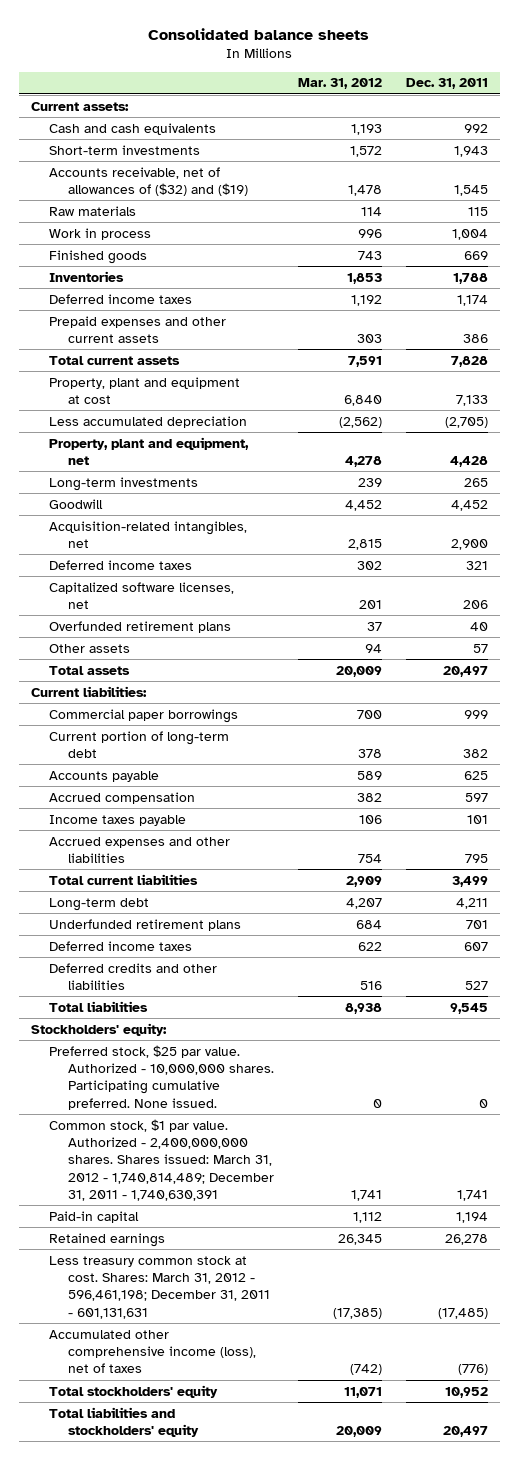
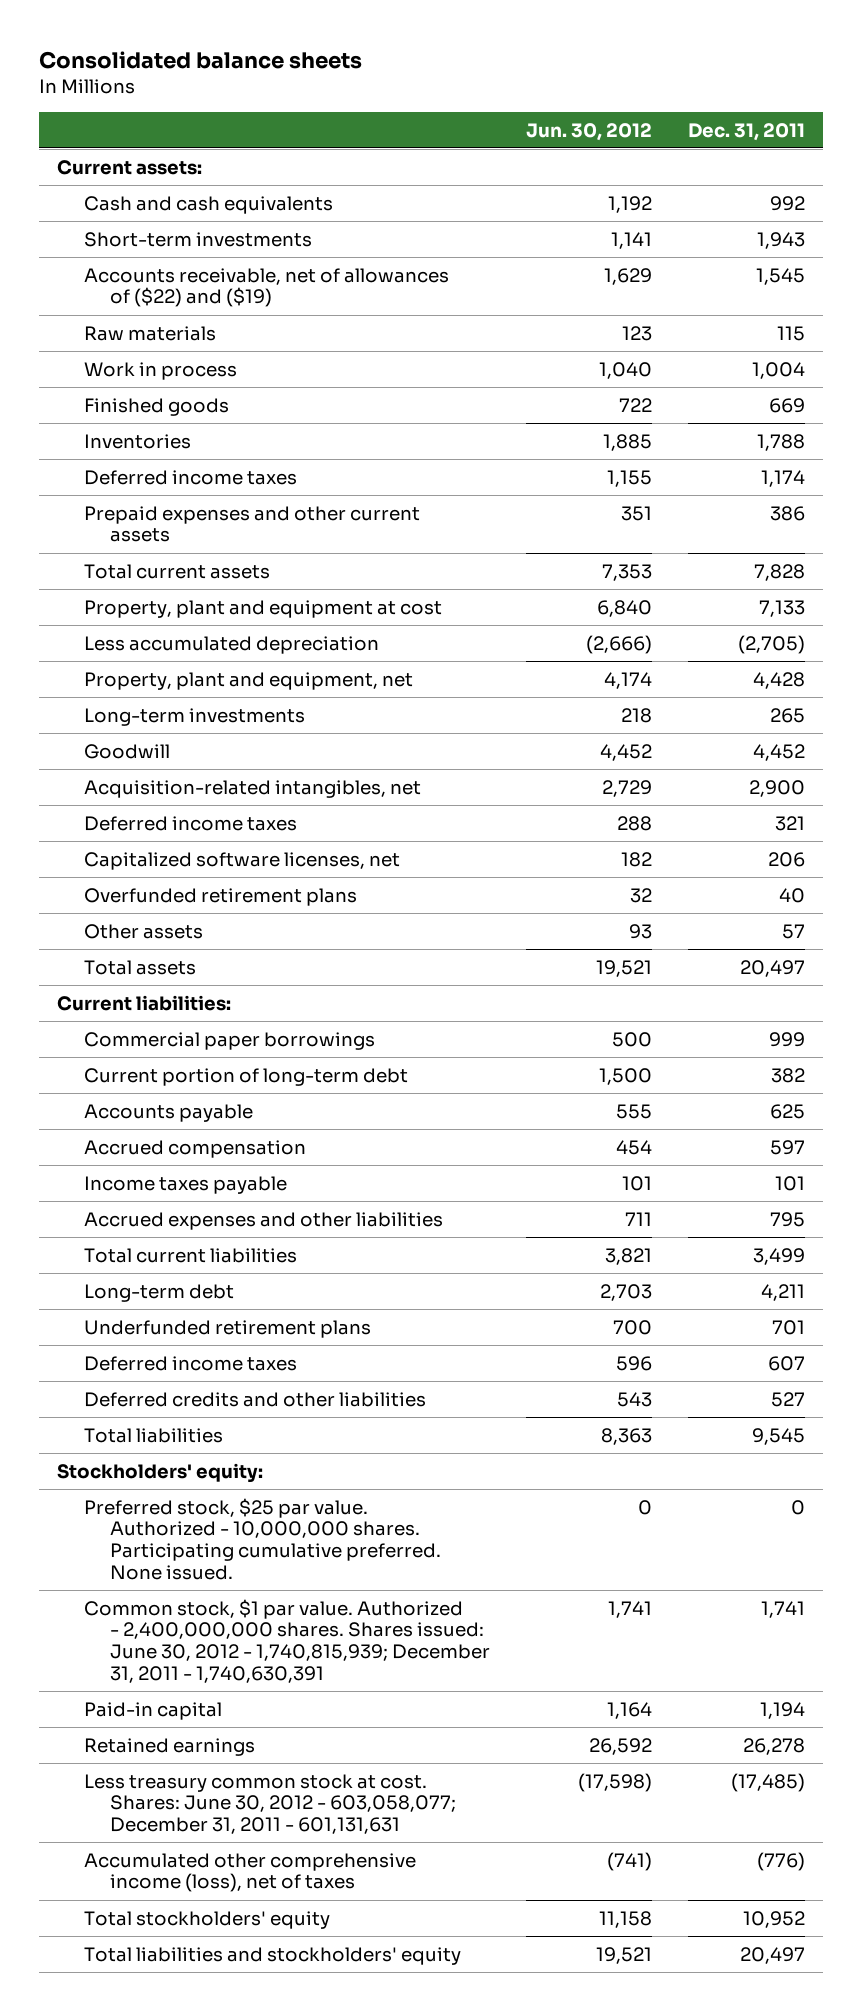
- | Mar. 31, 2012 | Dec. 31, 2011
+ | Jun. 30, 2012 | Dec. 31, 2011
- Accounts receivable, net of allowances of ($32) and ($19) | 1,478 | 1,545
+ Accounts receivable, net of allowances of ($22) and ($19) | 1,629 | 1,545
- Common stock, $1 par value. Authorized - 2,400,000,000 shares. Shares issued: March 31, 2012 - 1,740,814,489; December 31, 2011 - 1,740,630,391 | 1,741 | 1,741
+ Common stock, $1 par value. Authorized - 2,400,000,000 shares. Shares issued: June 30, 2012 - 1,740,815,939; December 31, 2011 - 1,740,630,391 | 1,741 | 1,741
- Less treasury common stock at cost. Shares: March 31, 2012 - 596,461,198; December 31, 2011 - 601,131,631 | (17,385) | (17,485)
+ Less treasury common stock at cost. Shares: June 30, 2012 - 603,058,077; December 31, 2011 - 601,131,631 | (17,598) | (17,485)

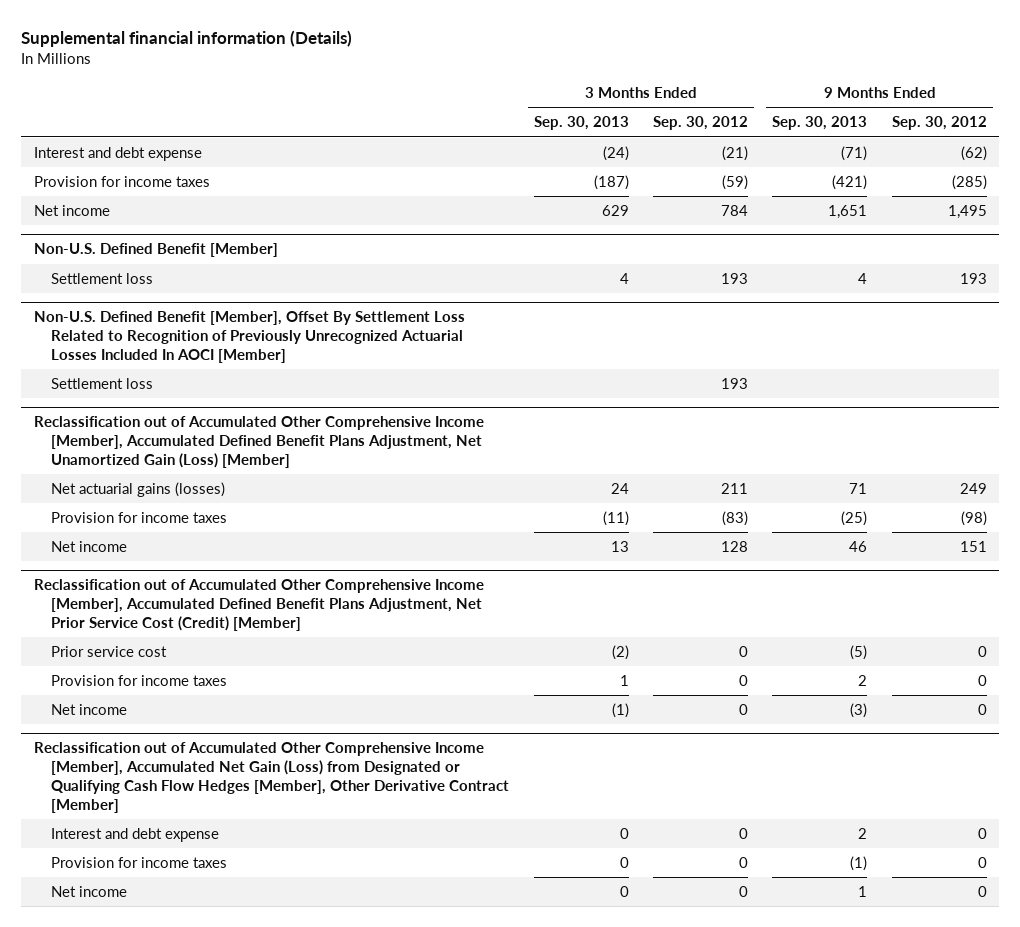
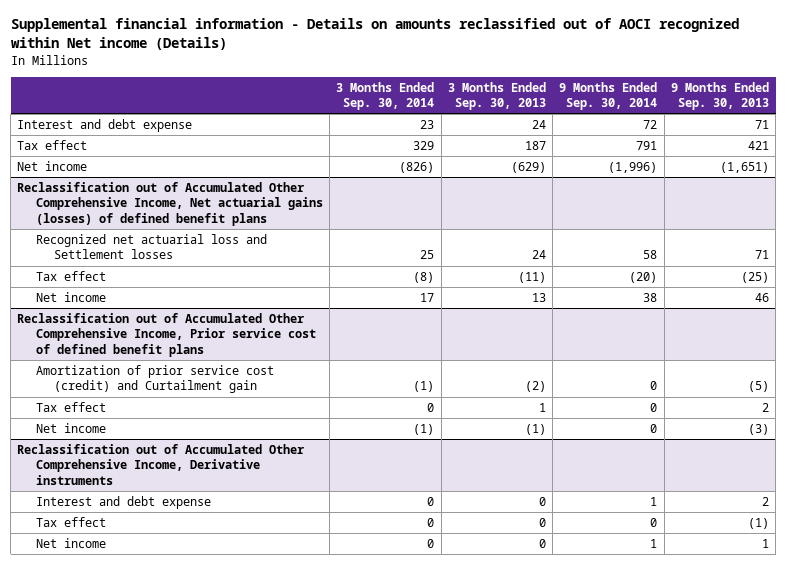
- Supplemental financial information (Details)
+ Supplemental financial information - Details on amounts reclassified out of AOCI recognized within Net income (Details)
- | 3 Months Ended Sep. 30, 2013 | 3 Months Ended Sep. 30, 2012 | 9 Months Ended Sep. 30, 2013 | 9 Months Ended Sep. 30, 2012
+ | 3 Months Ended Sep. 30, 2014 | 3 Months Ended Sep. 30, 2013 | 9 Months Ended Sep. 30, 2014 | 9 Months Ended Sep. 30, 2013
- Interest and debt expense | (24) | (21) | (71) | (62)
- Provision for income taxes | (187) | (59) | (421) | (285)
- Net income | 629 | 784 | 1,651 | 1,495
- Non-U.S. Defined Benefit [Member]
- Settlement loss | 4 | 193 | 4 | 193
- Non-U.S. Defined Benefit [Member], Offset By Settlement Loss Related to Recognition of Previously Unrecognized Actuarial Losses Included In AOCI [Member]
- Settlement loss | | 193 | |
- Reclassification out of Accumulated Other Comprehensive Income [Member], Accumulated Defined Benefit Plans Adjustment, Net Unamortized Gain (Loss) [Member]
- Net actuarial gains (losses) | 24 | 211 | 71 | 249
- Provision for income taxes | (11) | (83) | (25) | (98)
+ Interest and debt expense | 23 | 24 | 72 | 71
+ Tax effect | 329 | 187 | 791 | 421
+ Net income | (826) | (629) | (1,996) | (1,651)
+ Reclassification out of Accumulated Other Comprehensive Income, Net actuarial gains (losses) of defined benefit plans
+ Recognized net actuarial loss and Settlement losses | 25 | 24 | 58 | 71
+ Tax effect | (8) | (11) | (20) | (25)
- Reclassification out of Accumulated Other Comprehensive Income [Member], Accumulated Defined Benefit Plans Adjustment, Net Prior Service Cost (Credit) [Member]
- Prior service cost | (2) | 0 | (5) | 0
- Provision for income taxes | 1 | 0 | 2 | 0
+ Reclassification out of Accumulated Other Comprehensive Income, Prior service cost of defined benefit plans
+ Amortization of prior service cost (credit) and Curtailment gain | (1) | (2) | 0 | (5)
+ Tax effect | 0 | 1 | 0 | 2
- Reclassification out of Accumulated Other Comprehensive Income [Member], Accumulated Net Gain (Loss) from Designated or Qualifying Cash Flow Hedges [Member], Other Derivative Contract [Member]
+ Reclassification out of Accumulated Other Comprehensive Income, Derivative instruments
- Provision for income taxes | 0 | 0 | (1) | 0
+ Tax effect | 0 | 0 | 0 | (1)

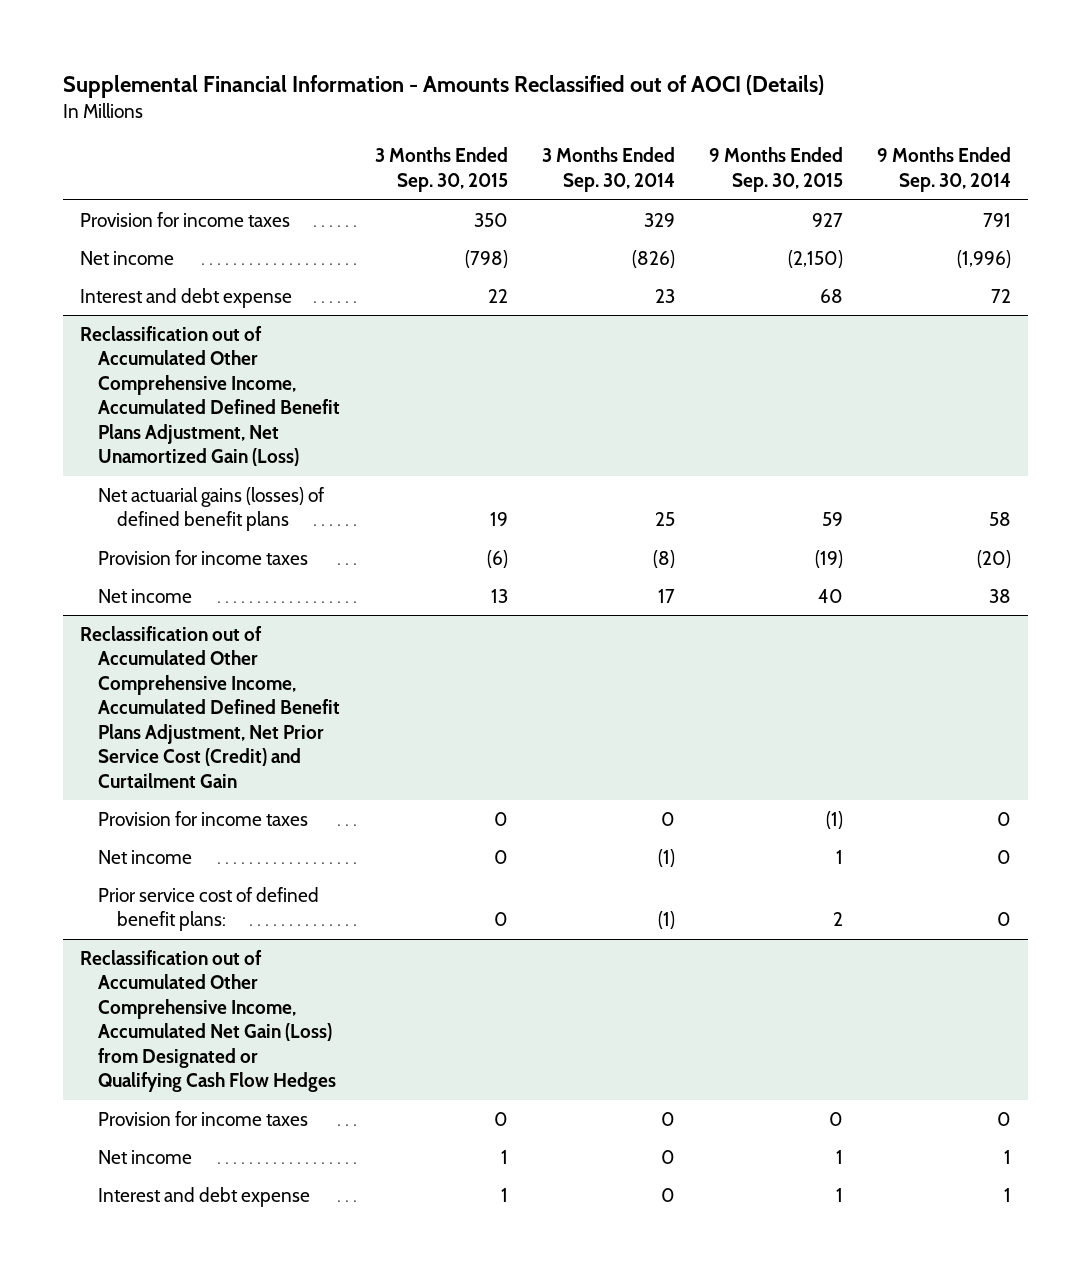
- Supplemental financial information - Details on amounts reclassified out of AOCI recognized within Net income (Details)
+ Supplemental Financial Information - Amounts Reclassified out of AOCI (Details)
- | 3 Months Ended Sep. 30, 2014 | 3 Months Ended Sep. 30, 2013 | 9 Months Ended Sep. 30, 2014 | 9 Months Ended Sep. 30, 2013
+ | 3 Months Ended Sep. 30, 2015 | 3 Months Ended Sep. 30, 2014 | 9 Months Ended Sep. 30, 2015 | 9 Months Ended Sep. 30, 2014
- Tax effect | 329 | 187 | 791 | 421
+ Provision for income taxes | 350 | 329 | 927 | 791
- Reclassification out of Accumulated Other Comprehensive Income, Net actuarial gains (losses) of defined benefit plans
- Recognized net actuarial loss and Settlement losses | 25 | 24 | 58 | 71
- Tax effect | (8) | (11) | (20) | (25)
moved down: Interest and debt expense | 22 | 23 | 68 | 72
+ Reclassification out of Accumulated Other Comprehensive Income, Accumulated Defined Benefit Plans Adjustment, Net Unamortized Gain (Loss)
+ Net actuarial gains (losses) of defined benefit plans | 19 | 25 | 59 | 58
+ Provision for income taxes | (6) | (8) | (19) | (20)
- Reclassification out of Accumulated Other Comprehensive Income, Prior service cost of defined benefit plans
- Amortization of prior service cost (credit) and Curtailment gain | (1) | (2) | 0 | (5)
- Tax effect | 0 | 1 | 0 | 2
+ Reclassification out of Accumulated Other Comprehensive Income, Accumulated Defined Benefit Plans Adjustment, Net Prior Service Cost (Credit) and Curtailment Gain
+ Provision for income taxes | 0 | 0 | (1) | 0
- Reclassification out of Accumulated Other Comprehensive Income, Derivative instruments
- Interest and debt expense | 0 | 0 | 1 | 2
- Tax effect | 0 | 0 | 0 | (1)
+ Prior service cost of defined benefit plans: | 0 | (1) | 2 | 0
+ Reclassification out of Accumulated Other Comprehensive Income, Accumulated Net Gain (Loss) from Designated or Qualifying Cash Flow Hedges
+ Provision for income taxes | 0 | 0 | 0 | 0
+ Interest and debt expense | 1 | 0 | 1 | 1

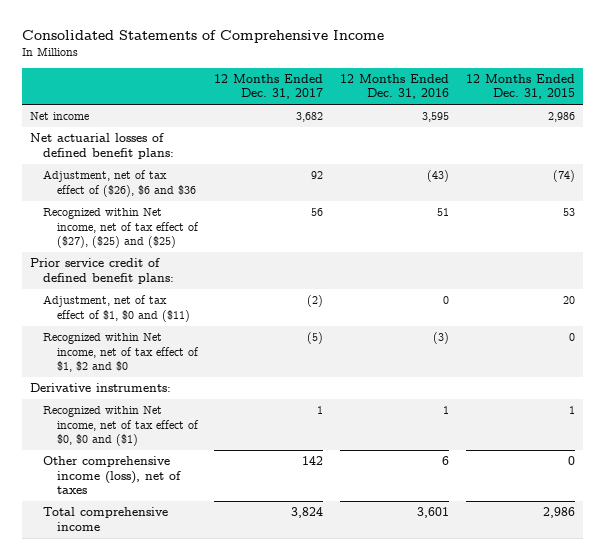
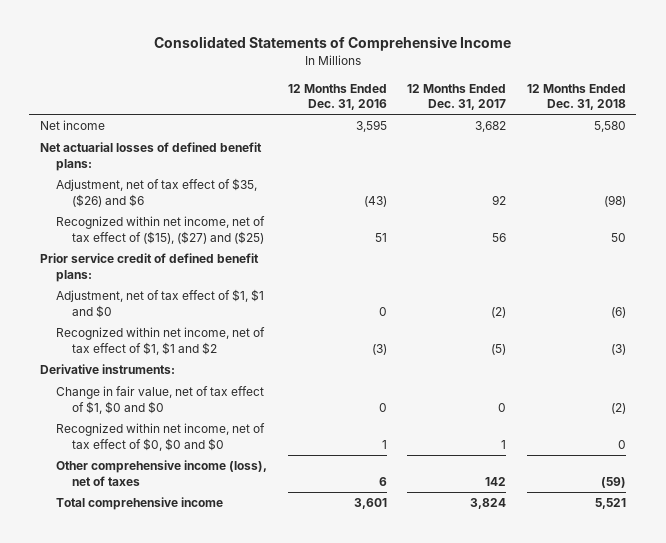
- | 12 Months Ended Dec. 31, 2017 | 12 Months Ended Dec. 31, 2016 | 12 Months Ended Dec. 31, 2015
+ | 12 Months Ended Dec. 31, 2016 | 12 Months Ended Dec. 31, 2017 | 12 Months Ended Dec. 31, 2018
- Adjustment, net of tax effect of ($26), $6 and $36 | 92 | (43) | (74)
- Recognized within Net income, net of tax effect of ($27), ($25) and ($25) | 56 | 51 | 53
+ Adjustment, net of tax effect of $35, ($26) and $6 | (43) | 92 | (98)
+ Recognized within net income, net of tax effect of ($15), ($27) and ($25) | 51 | 56 | 50
- Adjustment, net of tax effect of $1, $0 and ($11) | (2) | 0 | 20
- Recognized within Net income, net of tax effect of $1, $2 and $0 | (5) | (3) | 0
+ Adjustment, net of tax effect of $1, $1 and $0 | 0 | (2) | (6)
+ Recognized within net income, net of tax effect of $1, $1 and $2 | (3) | (5) | (3)
- Recognized within Net income, net of tax effect of $0, $0 and ($1) | 1 | 1 | 1
+ Change in fair value, net of tax effect of $1, $0 and $0 | 0 | 0 | (2)
+ Recognized within net income, net of tax effect of $0, $0 and $0 | 1 | 1 | 0

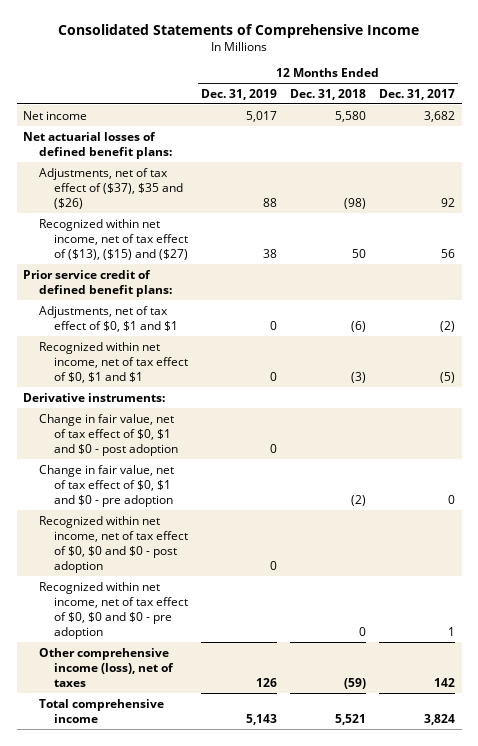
- | 12 Months Ended Dec. 31, 2016 | 12 Months Ended Dec. 31, 2017 | 12 Months Ended Dec. 31, 2018
+ | 12 Months Ended Dec. 31, 2019 | 12 Months Ended Dec. 31, 2018 | 12 Months Ended Dec. 31, 2017
- Adjustment, net of tax effect of $35, ($26) and $6 | (43) | 92 | (98)
- Recognized within net income, net of tax effect of ($15), ($27) and ($25) | 51 | 56 | 50
+ Adjustments, net of tax effect of ($37), $35 and ($26) | 88 | (98) | 92
+ Recognized within net income, net of tax effect of ($13), ($15) and ($27) | 38 | 50 | 56
- Adjustment, net of tax effect of $1, $1 and $0 | 0 | (2) | (6)
- Recognized within net income, net of tax effect of $1, $1 and $2 | (3) | (5) | (3)
+ Adjustments, net of tax effect of $0, $1 and $1 | 0 | (6) | (2)
+ Recognized within net income, net of tax effect of $0, $1 and $1 | 0 | (3) | (5)
- Change in fair value, net of tax effect of $1, $0 and $0 | 0 | 0 | (2)
- Recognized within net income, net of tax effect of $0, $0 and $0 | 1 | 1 | 0
+ Change in fair value, net of tax effect of $0, $1 and $0 - post adoption | 0 | |
+ Change in fair value, net of tax effect of $0, $1 and $0 - pre adoption | | (2) | 0
+ Recognized within net income, net of tax effect of $0, $0 and $0 - post adoption | 0 | |
+ Recognized within net income, net of tax effect of $0, $0 and $0 - pre adoption | | 0 | 1

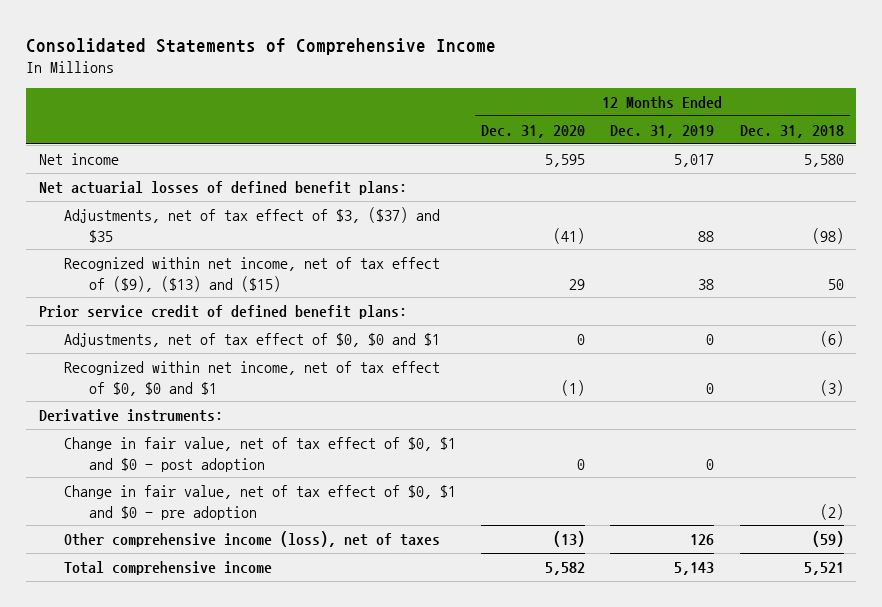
- | 12 Months Ended Dec. 31, 2019 | 12 Months Ended Dec. 31, 2018 | 12 Months Ended Dec. 31, 2017
+ | 12 Months Ended Dec. 31, 2020 | 12 Months Ended Dec. 31, 2019 | 12 Months Ended Dec. 31, 2018
- Adjustments, net of tax effect of ($37), $35 and ($26) | 88 | (98) | 92
- Recognized within net income, net of tax effect of ($13), ($15) and ($27) | 38 | 50 | 56
+ Adjustments, net of tax effect of $3, ($37) and $35 | (41) | 88 | (98)
+ Recognized within net income, net of tax effect of ($9), ($13) and ($15) | 29 | 38 | 50
- Adjustments, net of tax effect of $0, $1 and $1 | 0 | (6) | (2)
- Recognized within net income, net of tax effect of $0, $1 and $1 | 0 | (3) | (5)
+ Adjustments, net of tax effect of $0, $0 and $1 | 0 | 0 | (6)
+ Recognized within net income, net of tax effect of $0, $0 and $1 | (1) | 0 | (3)
- Recognized within net income, net of tax effect of $0, $0 and $0 - post adoption | 0 | |
- Recognized within net income, net of tax effect of $0, $0 and $0 - pre adoption | | 0 | 1

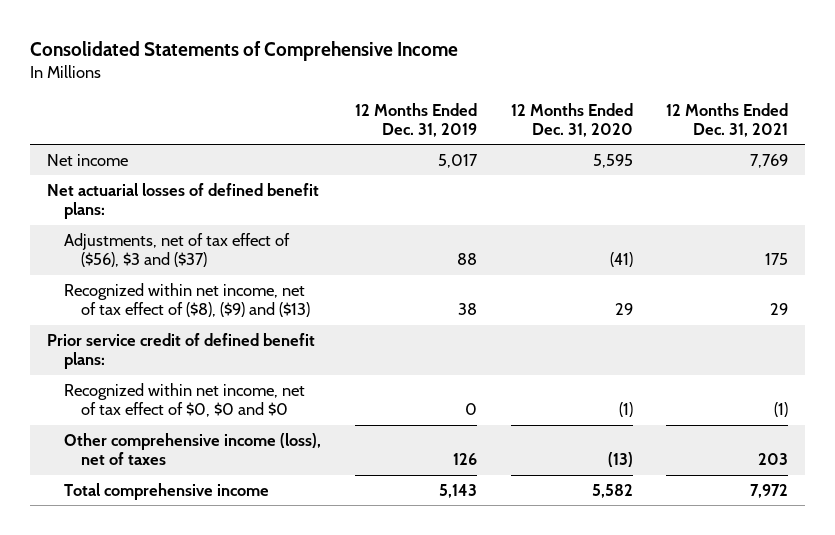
- | 12 Months Ended Dec. 31, 2020 | 12 Months Ended Dec. 31, 2019 | 12 Months Ended Dec. 31, 2018
+ | 12 Months Ended Dec. 31, 2019 | 12 Months Ended Dec. 31, 2020 | 12 Months Ended Dec. 31, 2021
- Adjustments, net of tax effect of $3, ($37) and $35 | (41) | 88 | (98)
- Recognized within net income, net of tax effect of ($9), ($13) and ($15) | 29 | 38 | 50
+ Adjustments, net of tax effect of ($56), $3 and ($37) | 88 | (41) | 175
+ Recognized within net income, net of tax effect of ($8), ($9) and ($13) | 38 | 29 | 29
- Adjustments, net of tax effect of $0, $0 and $1 | 0 | 0 | (6)
- Recognized within net income, net of tax effect of $0, $0 and $1 | (1) | 0 | (3)
- Derivative instruments:
- Change in fair value, net of tax effect of $0, $1 and $0 - post adoption | 0 | 0 |
- Change in fair value, net of tax effect of $0, $1 and $0 - pre adoption | | | (2)
+ Recognized within net income, net of tax effect of $0, $0 and $0 | 0 | (1) | (1)

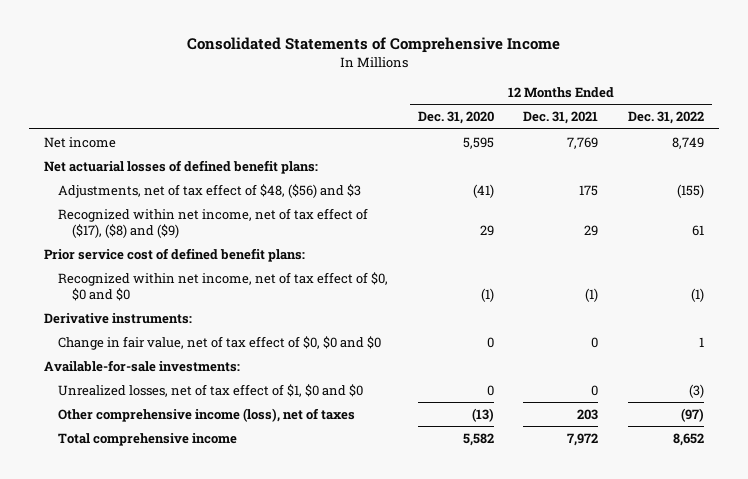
- | 12 Months Ended Dec. 31, 2019 | 12 Months Ended Dec. 31, 2020 | 12 Months Ended Dec. 31, 2021
+ | 12 Months Ended Dec. 31, 2020 | 12 Months Ended Dec. 31, 2021 | 12 Months Ended Dec. 31, 2022
- Adjustments, net of tax effect of ($56), $3 and ($37) | 88 | (41) | 175
- Recognized within net income, net of tax effect of ($8), ($9) and ($13) | 38 | 29 | 29
- Prior service credit of defined benefit plans:
+ Adjustments, net of tax effect of $48, ($56) and $3 | (41) | 175 | (155)
+ Recognized within net income, net of tax effect of ($17), ($8) and ($9) | 29 | 29 | 61
+ Prior service cost of defined benefit plans:
+ Derivative instruments:
+ Change in fair value, net of tax effect of $0, $0 and $0 | 0 | 0 | 1
+ Available-for-sale investments:
+ Unrealized losses, net of tax effect of $1, $0 and $0 | 0 | 0 | (3)

